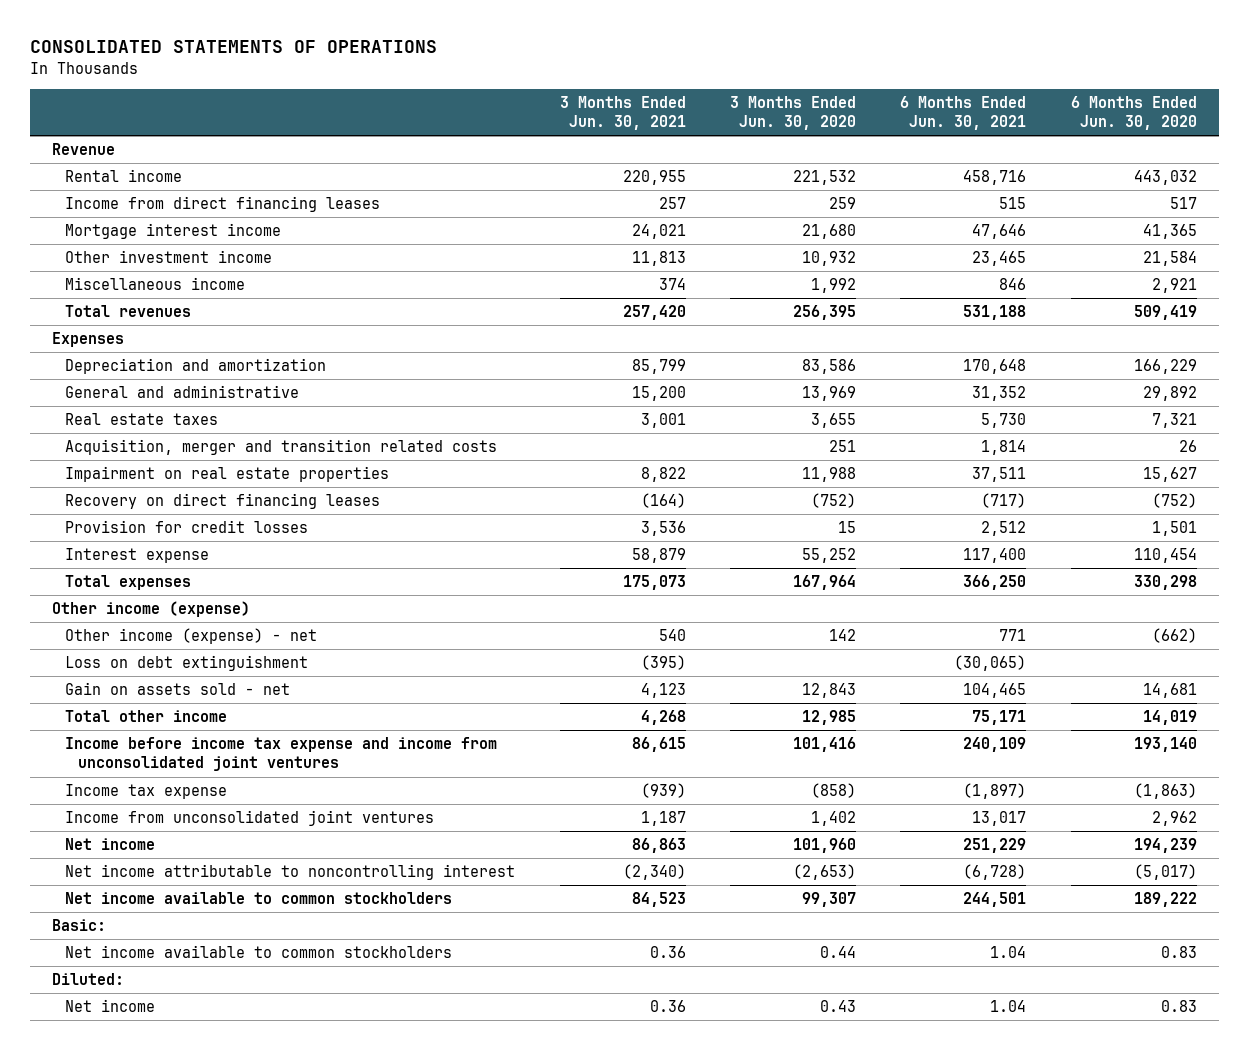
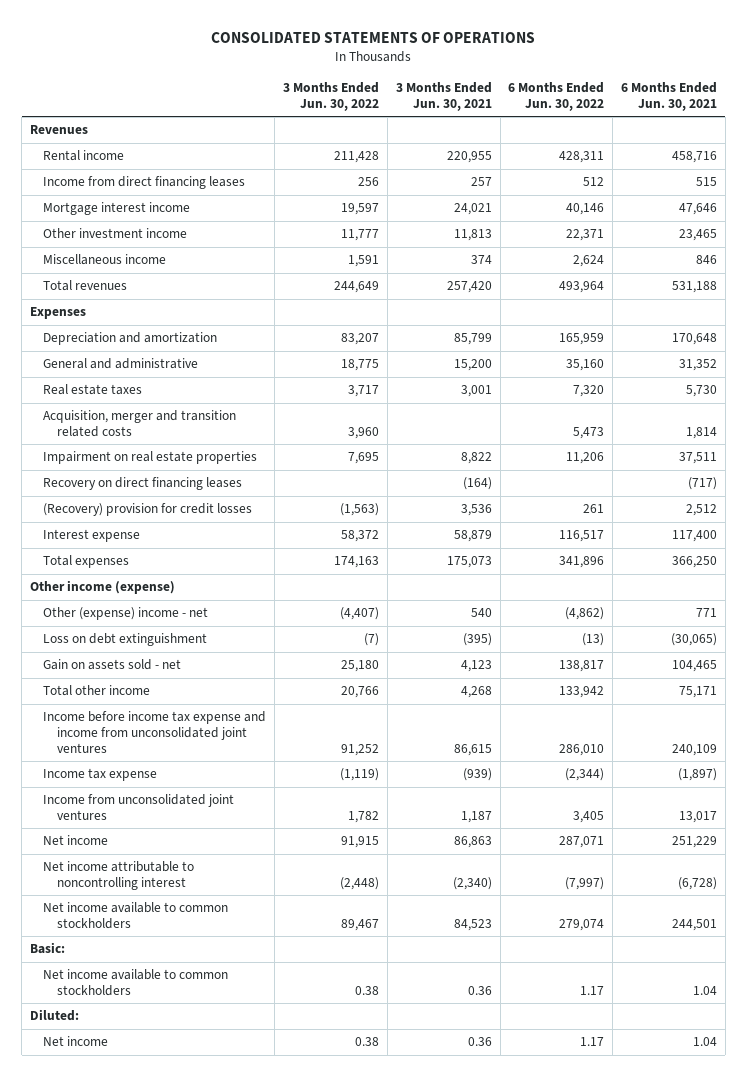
- | 3 Months Ended Jun. 30, 2021 | 3 Months Ended Jun. 30, 2020 | 6 Months Ended Jun. 30, 2021 | 6 Months Ended Jun. 30, 2020
+ | 3 Months Ended Jun. 30, 2022 | 3 Months Ended Jun. 30, 2021 | 6 Months Ended Jun. 30, 2022 | 6 Months Ended Jun. 30, 2021
- Revenue
+ Revenues
- Provision for credit losses | 3,536 | 15 | 2,512 | 1,501
+ (Recovery) provision for credit losses | (1,563) | 3,536 | 261 | 2,512
- Other income (expense) - net | 540 | 142 | 771 | (662)
+ Other (expense) income - net | (4,407) | 540 | (4,862) | 771

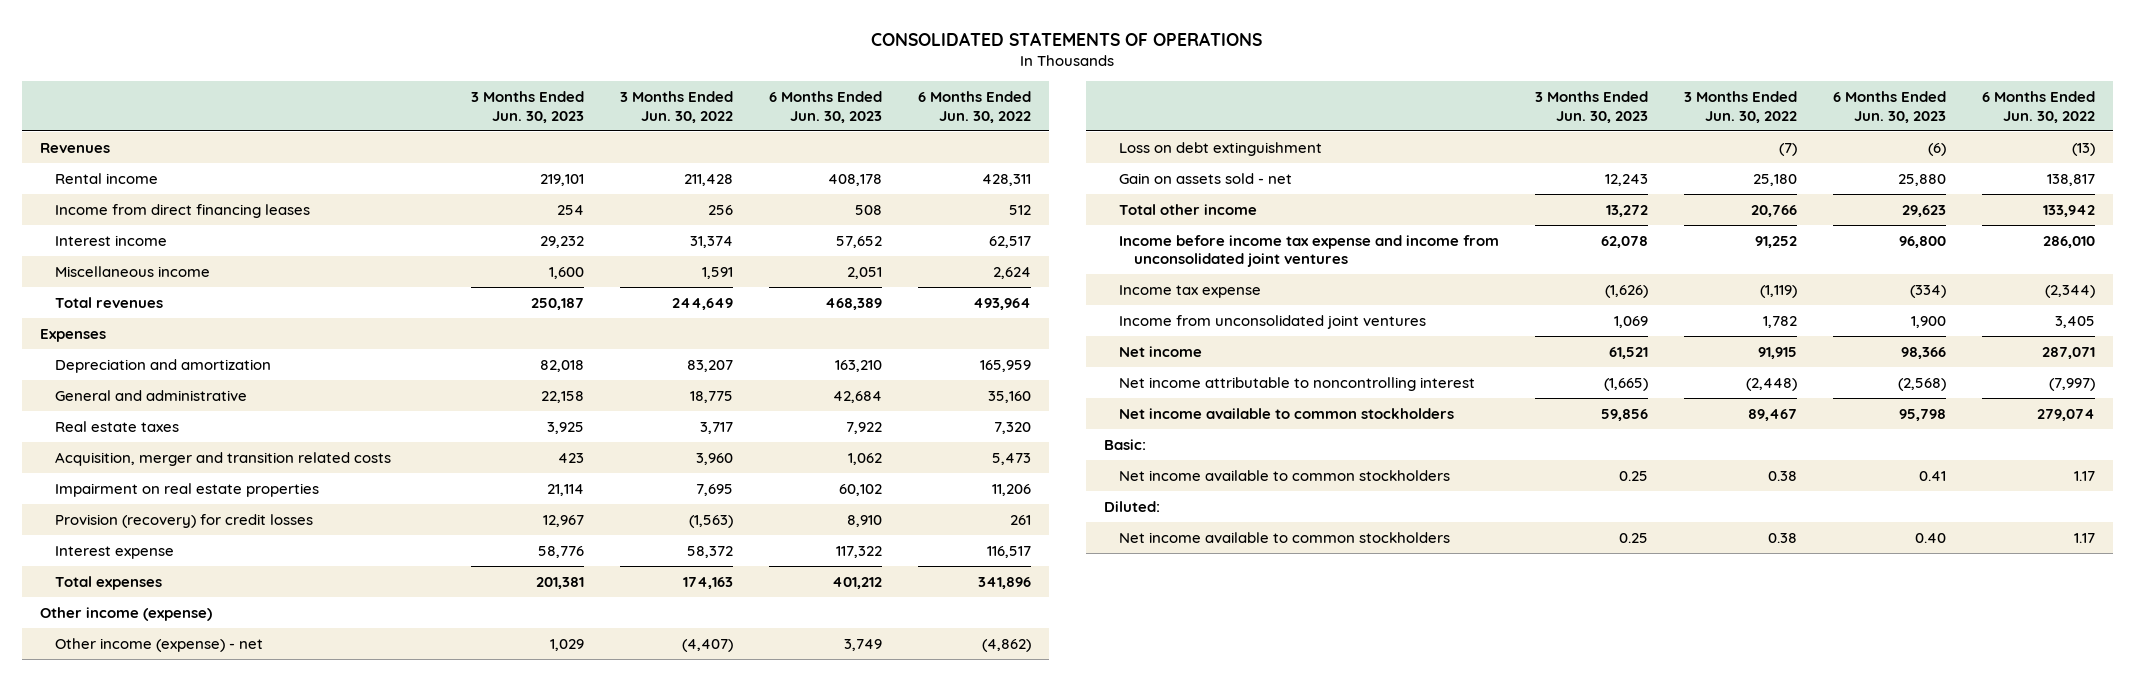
- | 3 Months Ended Jun. 30, 2022 | 3 Months Ended Jun. 30, 2021 | 6 Months Ended Jun. 30, 2022 | 6 Months Ended Jun. 30, 2021
+ | 3 Months Ended Jun. 30, 2023 | 3 Months Ended Jun. 30, 2022 | 6 Months Ended Jun. 30, 2023 | 6 Months Ended Jun. 30, 2022
- Mortgage interest income | 19,597 | 24,021 | 40,146 | 47,646
- Other investment income | 11,777 | 11,813 | 22,371 | 23,465
+ Interest income | 29,232 | 31,374 | 57,652 | 62,517
- Recovery on direct financing leases | | (164) | | (717)
- (Recovery) provision for credit losses | (1,563) | 3,536 | 261 | 2,512
+ Provision (recovery) for credit losses | 12,967 | (1,563) | 8,910 | 261
- Other (expense) income - net | (4,407) | 540 | (4,862) | 771
+ Other income (expense) - net | 1,029 | (4,407) | 3,749 | (4,862)
- Net income | 0.38 | 0.36 | 1.17 | 1.04
+ Net income available to common stockholders | 0.25 | 0.38 | 0.40 | 1.17

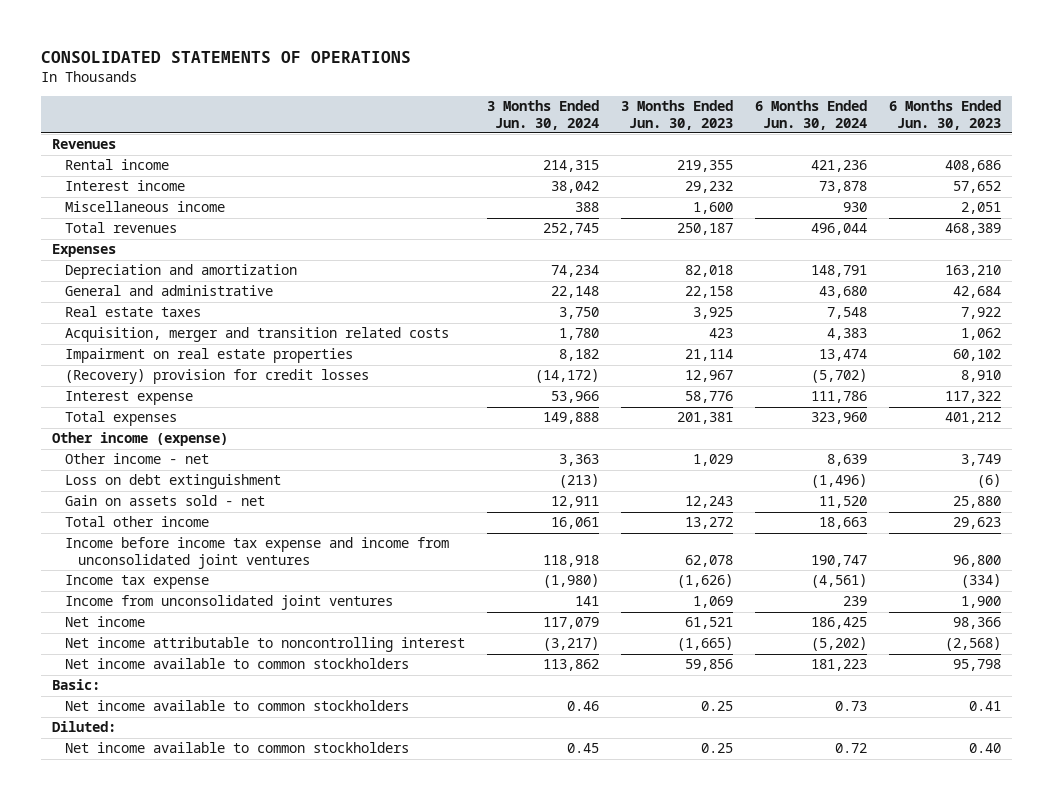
- | 3 Months Ended Jun. 30, 2023 | 3 Months Ended Jun. 30, 2022 | 6 Months Ended Jun. 30, 2023 | 6 Months Ended Jun. 30, 2022
+ | 3 Months Ended Jun. 30, 2024 | 3 Months Ended Jun. 30, 2023 | 6 Months Ended Jun. 30, 2024 | 6 Months Ended Jun. 30, 2023
- Rental income | 219,101 | 211,428 | 408,178 | 428,311
- Income from direct financing leases | 254 | 256 | 508 | 512
+ Rental income | 214,315 | 219,355 | 421,236 | 408,686
- Provision (recovery) for credit losses | 12,967 | (1,563) | 8,910 | 261
+ (Recovery) provision for credit losses | (14,172) | 12,967 | (5,702) | 8,910
- Other income (expense) - net | 1,029 | (4,407) | 3,749 | (4,862)
+ Other income - net | 3,363 | 1,029 | 8,639 | 3,749

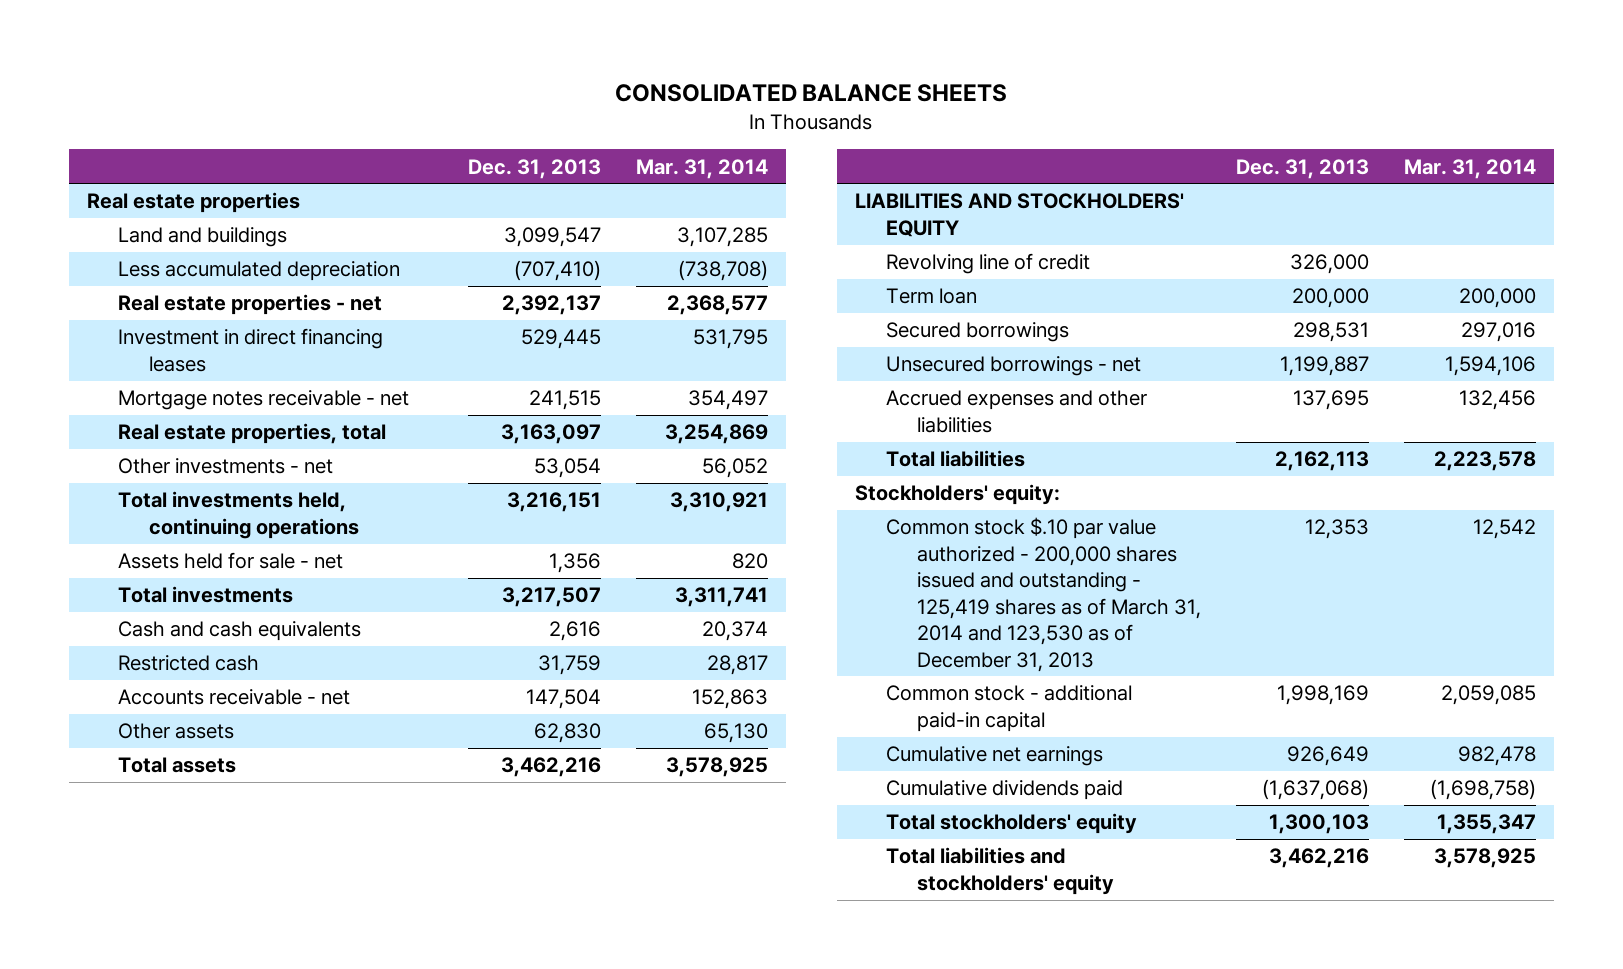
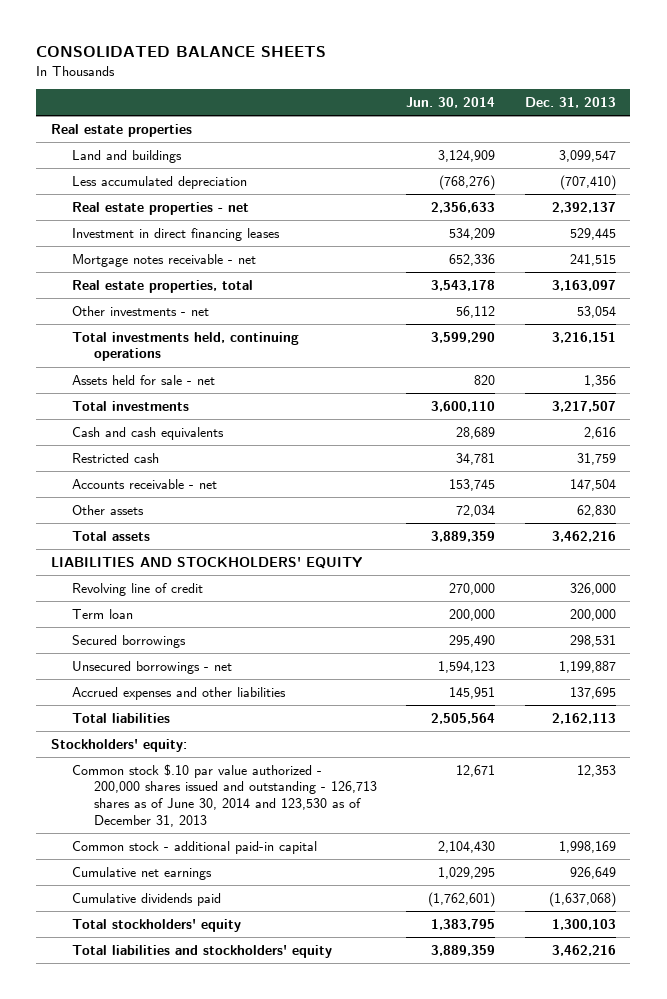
- | Dec. 31, 2013 | Mar. 31, 2014
+ | Jun. 30, 2014 | Dec. 31, 2013
- Common stock $.10 par value authorized - 200,000 shares issued and outstanding - 125,419 shares as of March 31, 2014 and 123,530 as of December 31, 2013 | 12,353 | 12,542
+ Common stock $.10 par value authorized - 200,000 shares issued and outstanding - 126,713 shares as of June 30, 2014 and 123,530 as of December 31, 2013 | 12,671 | 12,353

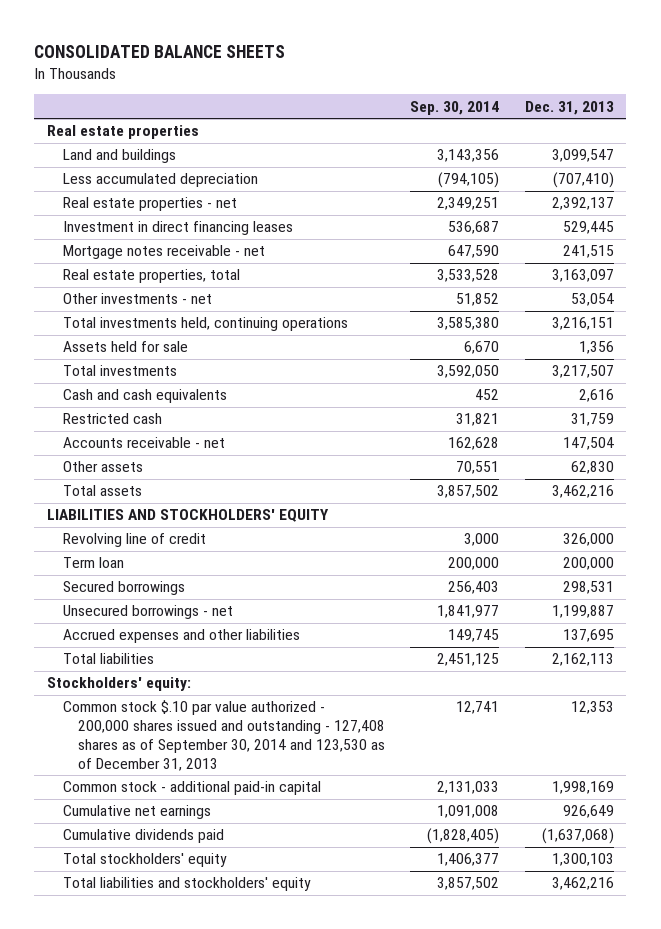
- | Jun. 30, 2014 | Dec. 31, 2013
+ | Sep. 30, 2014 | Dec. 31, 2013
- Assets held for sale - net | 820 | 1,356
+ Assets held for sale | 6,670 | 1,356
- Common stock $.10 par value authorized - 200,000 shares issued and outstanding - 126,713 shares as of June 30, 2014 and 123,530 as of December 31, 2013 | 12,671 | 12,353
+ Common stock $.10 par value authorized - 200,000 shares issued and outstanding - 127,408 shares as of September 30, 2014 and 123,530 as of December 31, 2013 | 12,741 | 12,353

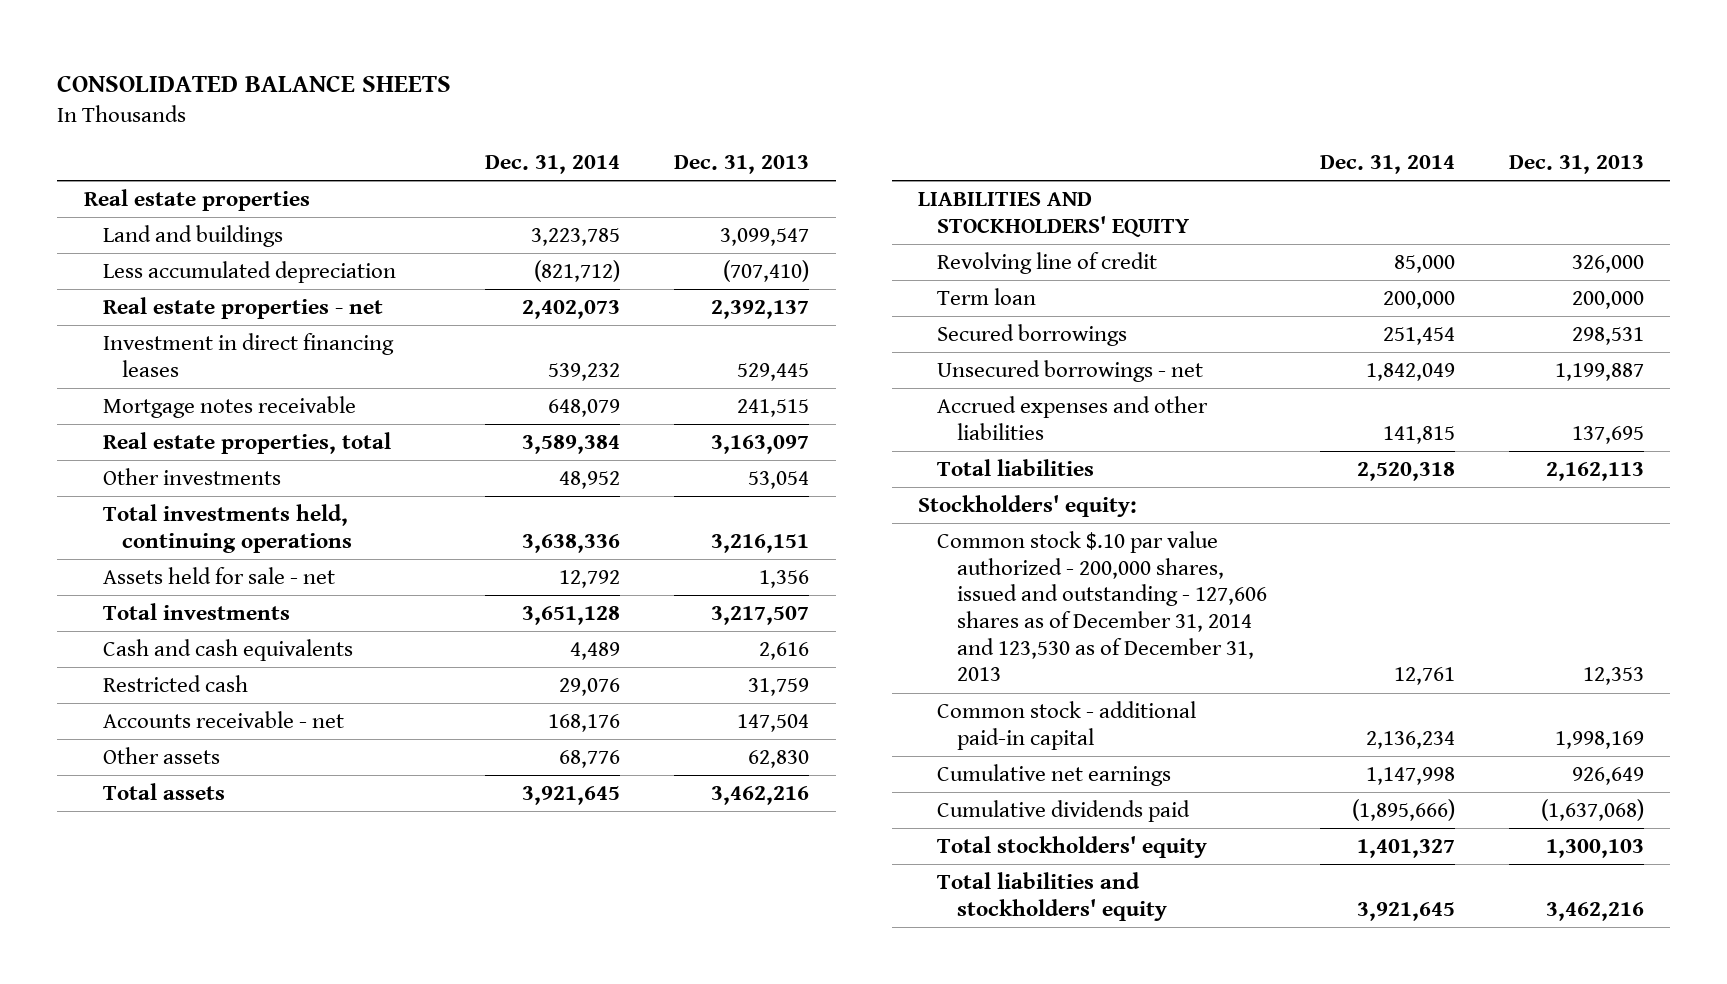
- | Sep. 30, 2014 | Dec. 31, 2013
+ | Dec. 31, 2014 | Dec. 31, 2013
- Mortgage notes receivable - net | 647,590 | 241,515
+ Mortgage notes receivable | 648,079 | 241,515
- Other investments - net | 51,852 | 53,054
+ Other investments | 48,952 | 53,054
- Assets held for sale | 6,670 | 1,356
+ Assets held for sale - net | 12,792 | 1,356
- Common stock $.10 par value authorized - 200,000 shares issued and outstanding - 127,408 shares as of September 30, 2014 and 123,530 as of December 31, 2013 | 12,741 | 12,353
+ Common stock $.10 par value authorized - 200,000 shares, issued and outstanding - 127,606 shares as of December 31, 2014 and 123,530 as of December 31, 2013 | 12,761 | 12,353

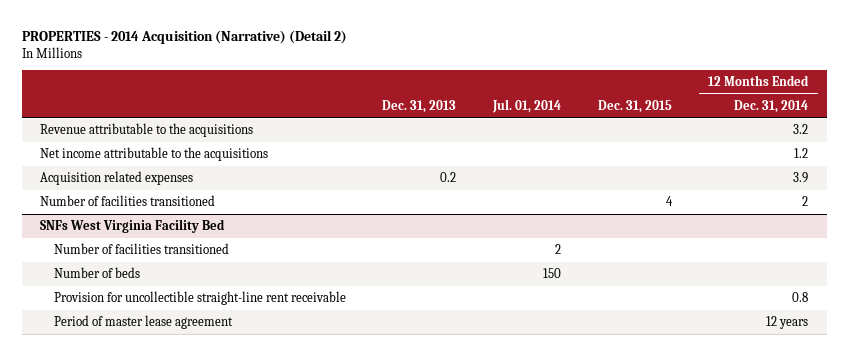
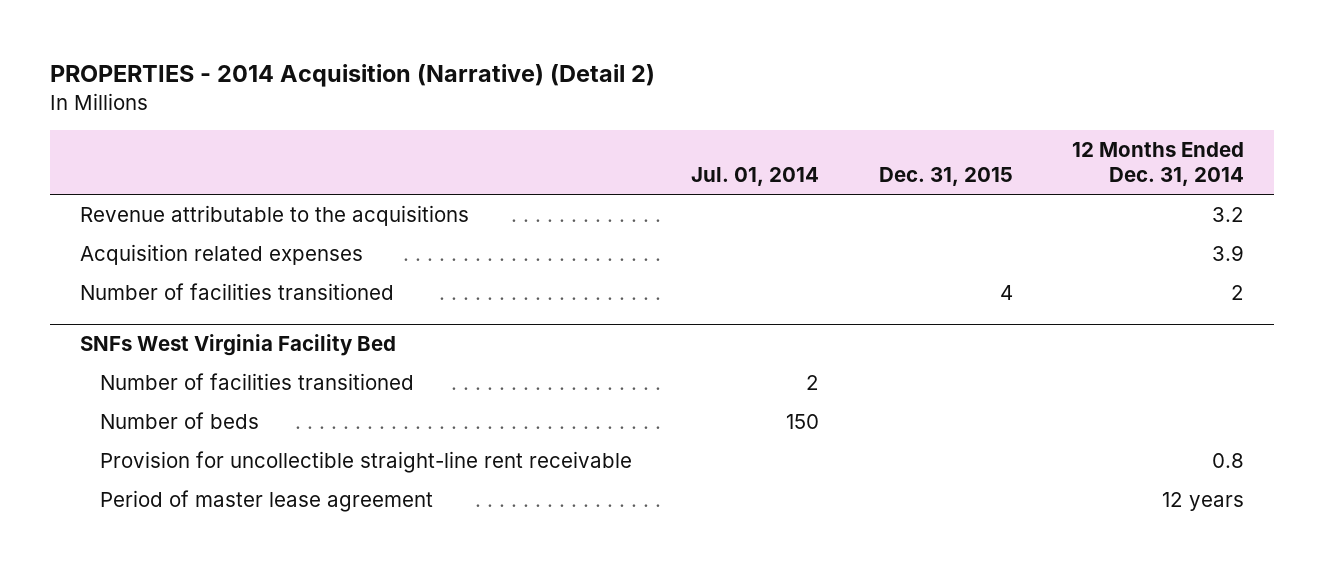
- | Dec. 31, 2013 | Jul. 01, 2014 | Dec. 31, 2015 | 12 Months Ended Dec. 31, 2014
+ | Jul. 01, 2014 | Dec. 31, 2015 | 12 Months Ended Dec. 31, 2014
- Net income attributable to the acquisitions | | | | 1.2

